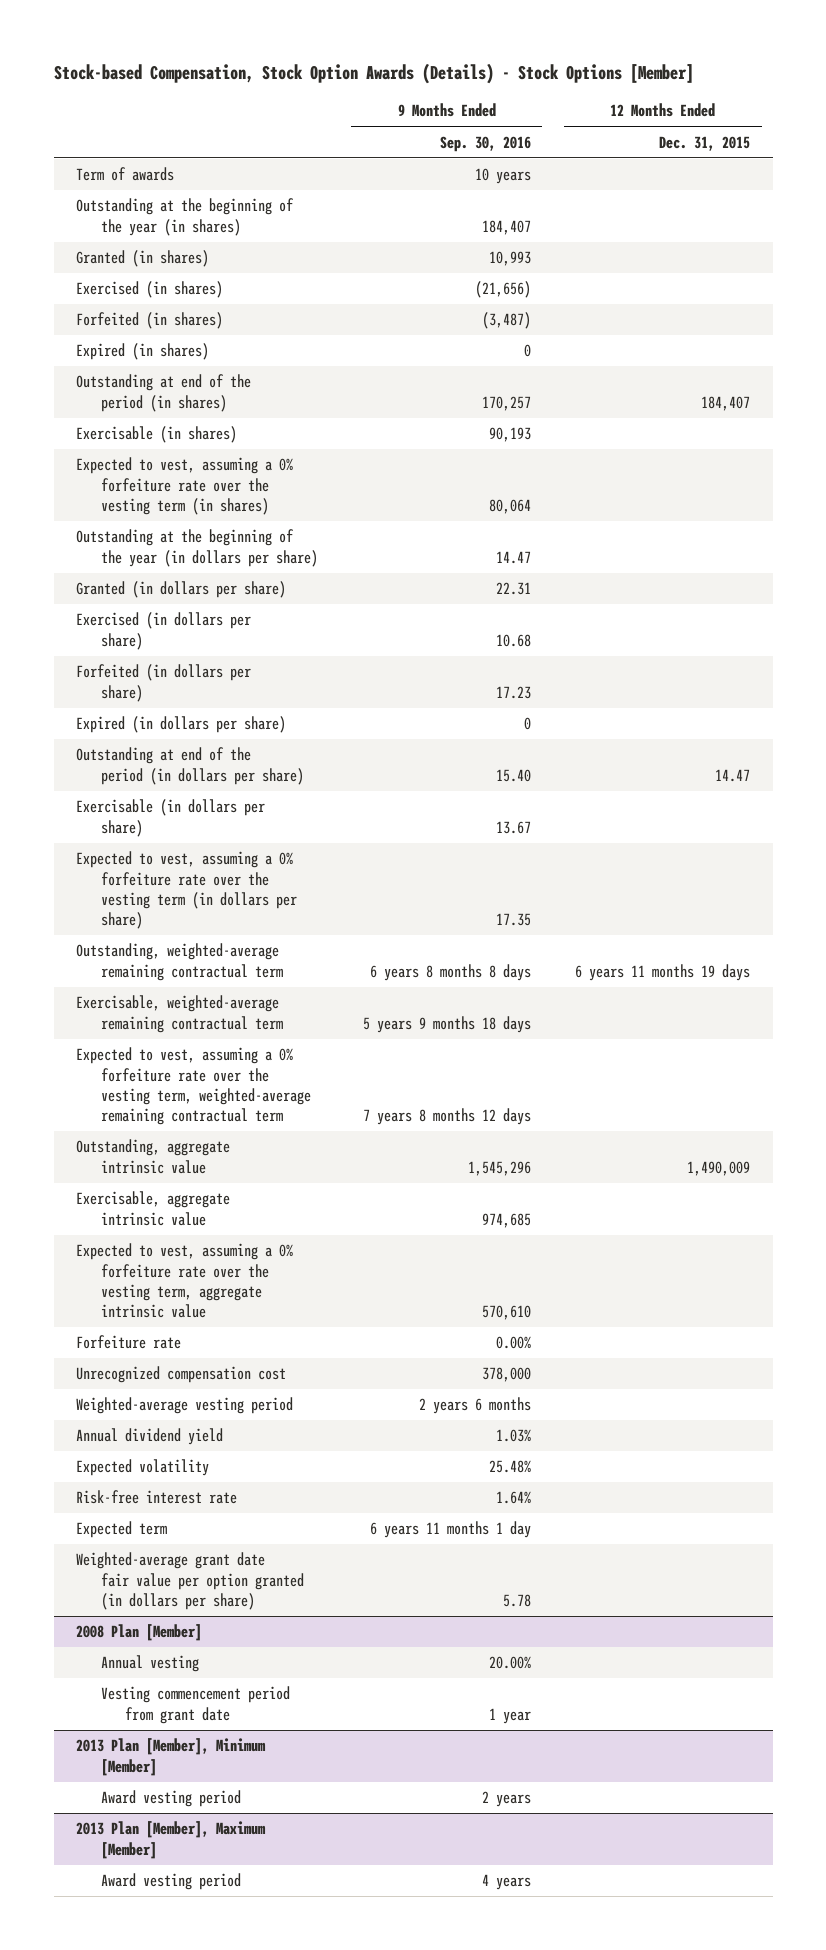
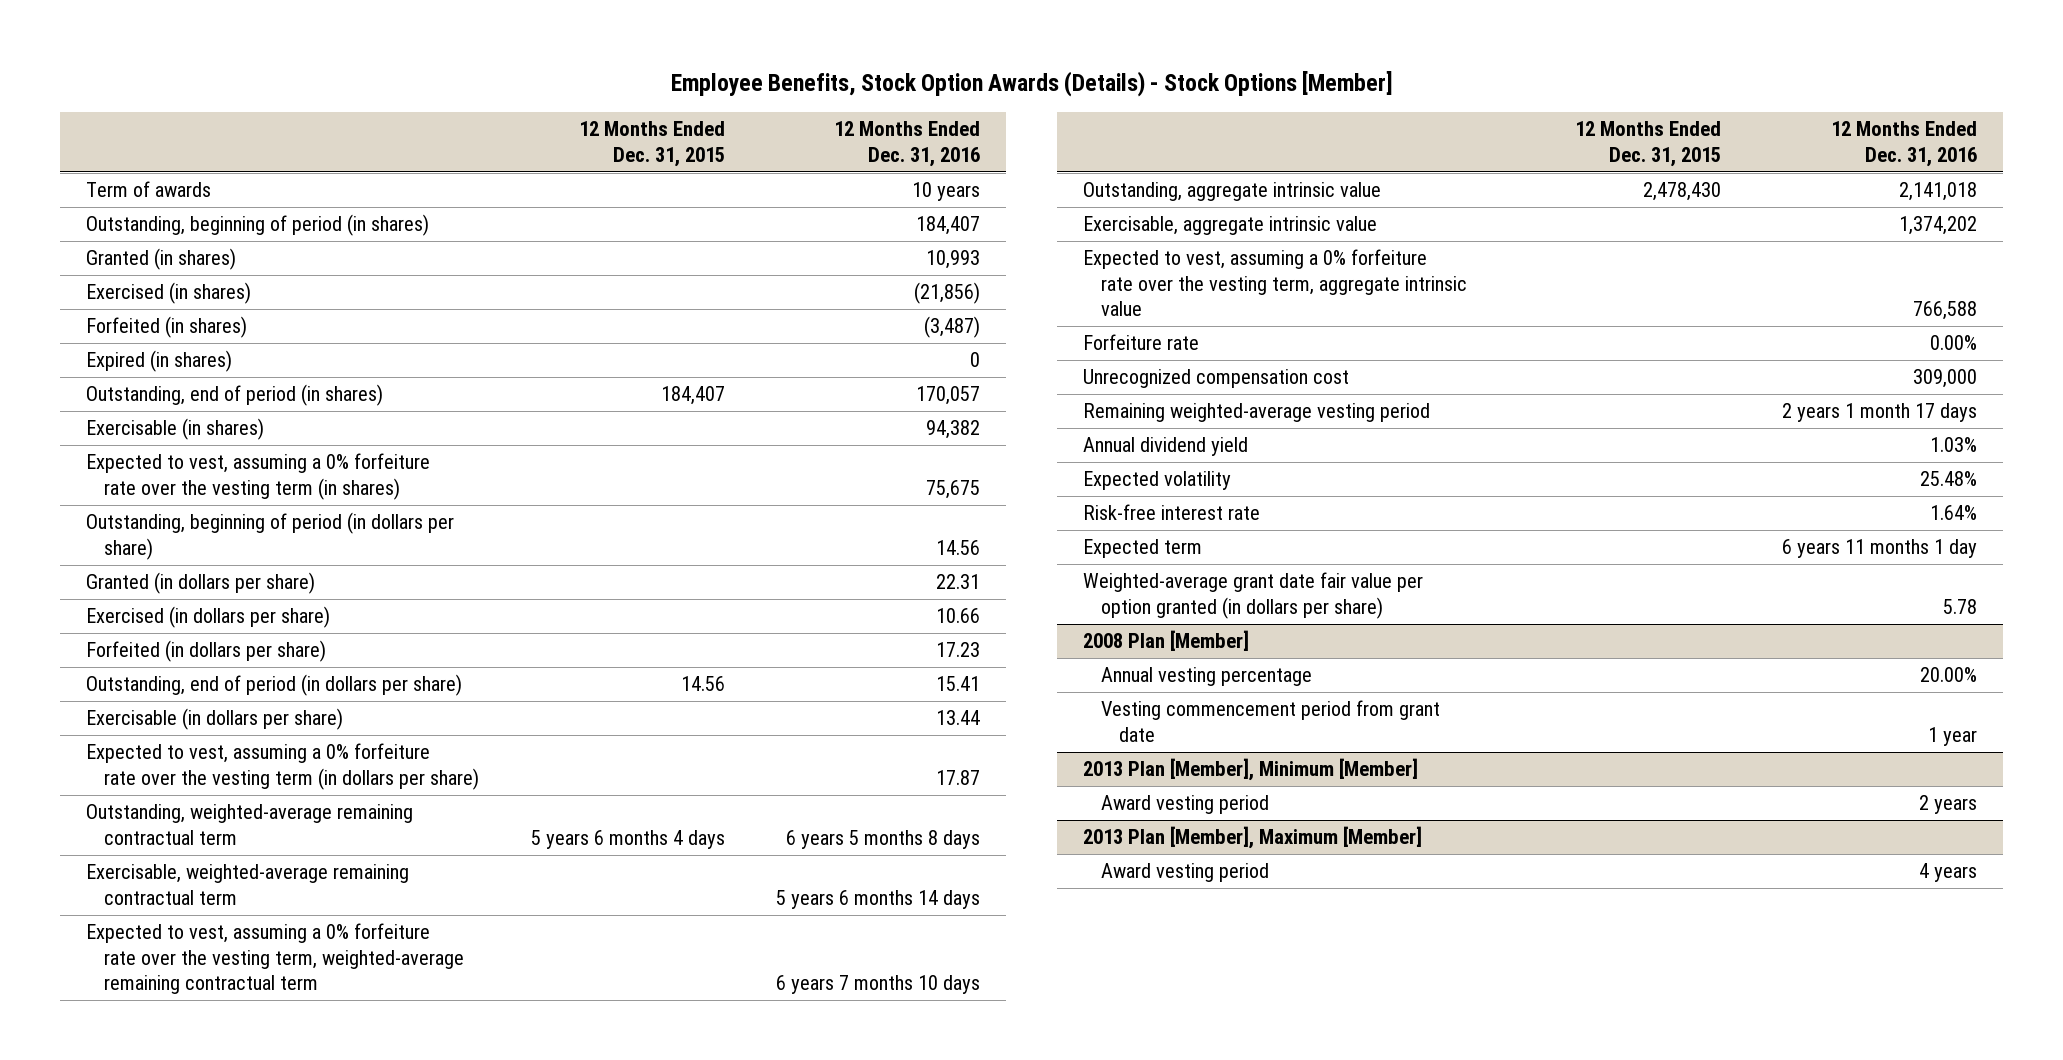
- Stock-based Compensation, Stock Option Awards (Details) - Stock Options [Member]
+ Employee Benefits, Stock Option Awards (Details) - Stock Options [Member]
- | 9 Months Ended Sep. 30, 2016 | 12 Months Ended Dec. 31, 2015
+ | 12 Months Ended Dec. 31, 2015 | 12 Months Ended Dec. 31, 2016
- Outstanding at the beginning of the year (in shares) | 184,407 |
+ Outstanding, beginning of period (in shares) | | 184,407
- Outstanding at end of the period (in shares) | 170,257 | 184,407
+ Outstanding, end of period (in shares) | 184,407 | 170,057
- Outstanding at the beginning of the year (in dollars per share) | 14.47 |
+ Outstanding, beginning of period (in dollars per share) | | 14.56
- Expired (in dollars per share) | 0 |
- Outstanding at end of the period (in dollars per share) | 15.40 | 14.47
+ Outstanding, end of period (in dollars per share) | 14.56 | 15.41
- Outstanding, weighted-average remaining contractual term | 6 years 8 months 8 days | 6 years 11 months 19 days
+ Outstanding, weighted-average remaining contractual term | 5 years 6 months 4 days | 6 years 5 months 8 days
- Outstanding, aggregate intrinsic value | 1,545,296 | 1,490,009
+ Outstanding, aggregate intrinsic value | 2,478,430 | 2,141,018
- Weighted-average vesting period | 2 years 6 months |
+ Remaining weighted-average vesting period | | 2 years 1 month 17 days
@ 2008 Plan [Member]
- Annual vesting | 20.00% |
+ Annual vesting percentage | | 20.00%

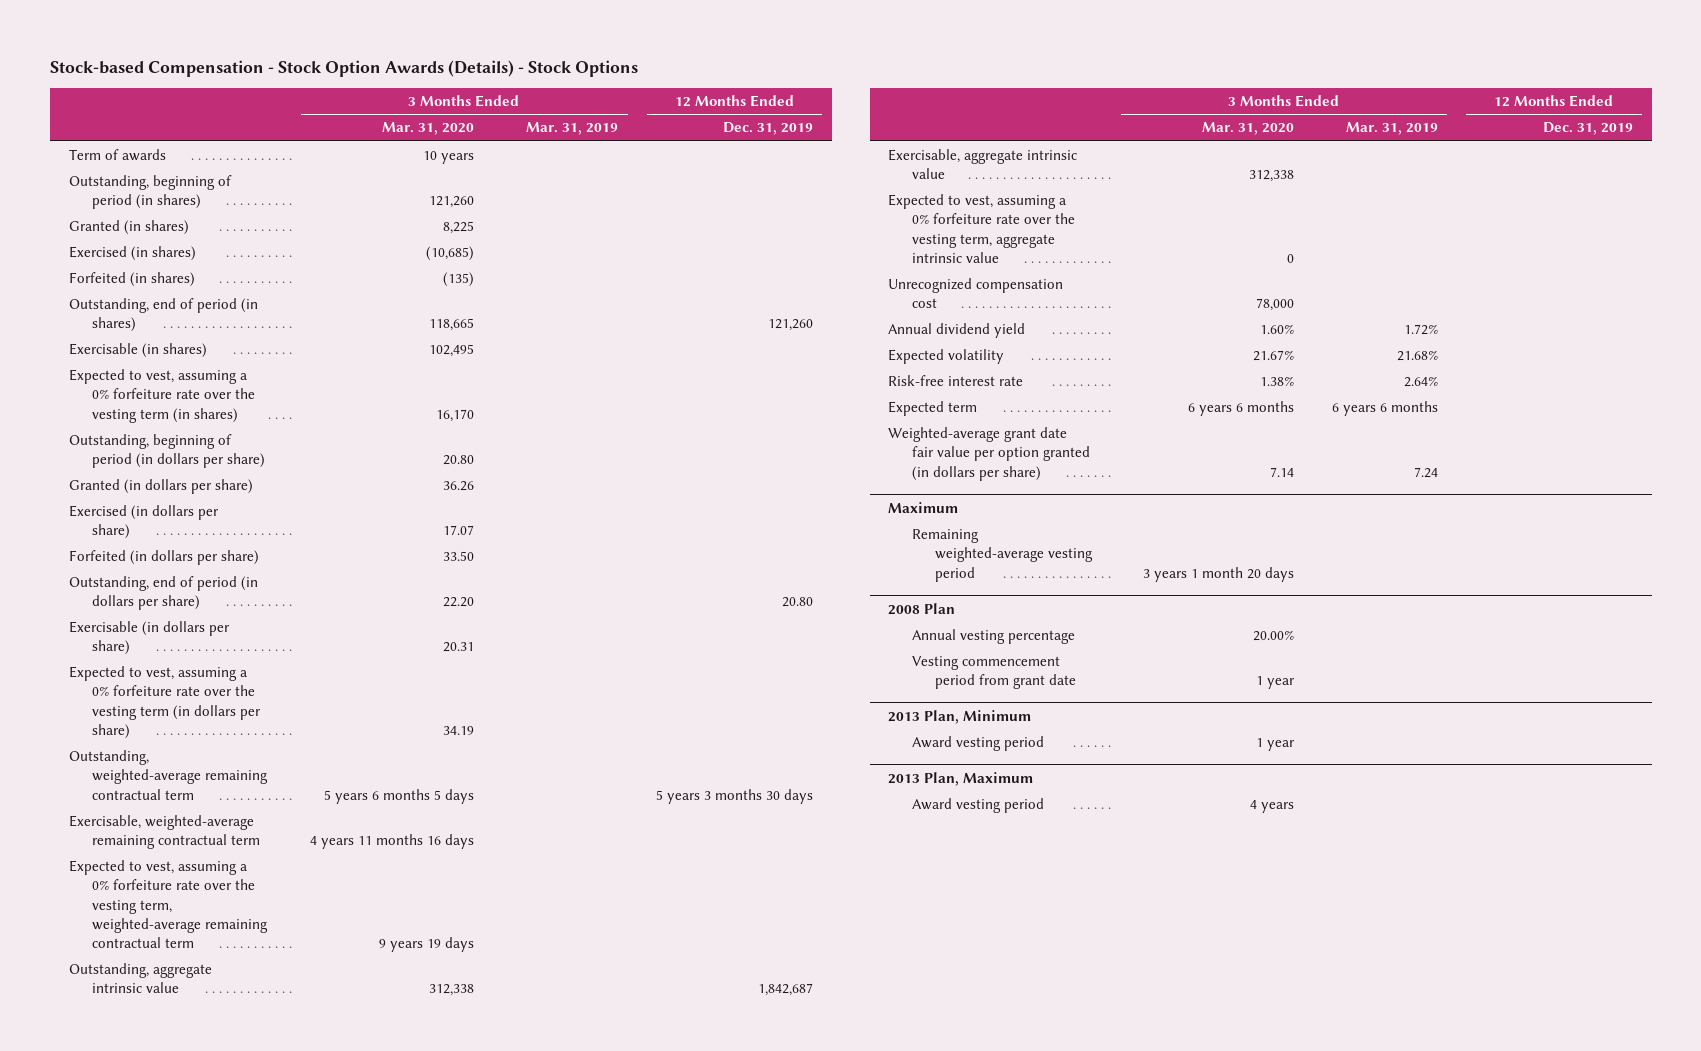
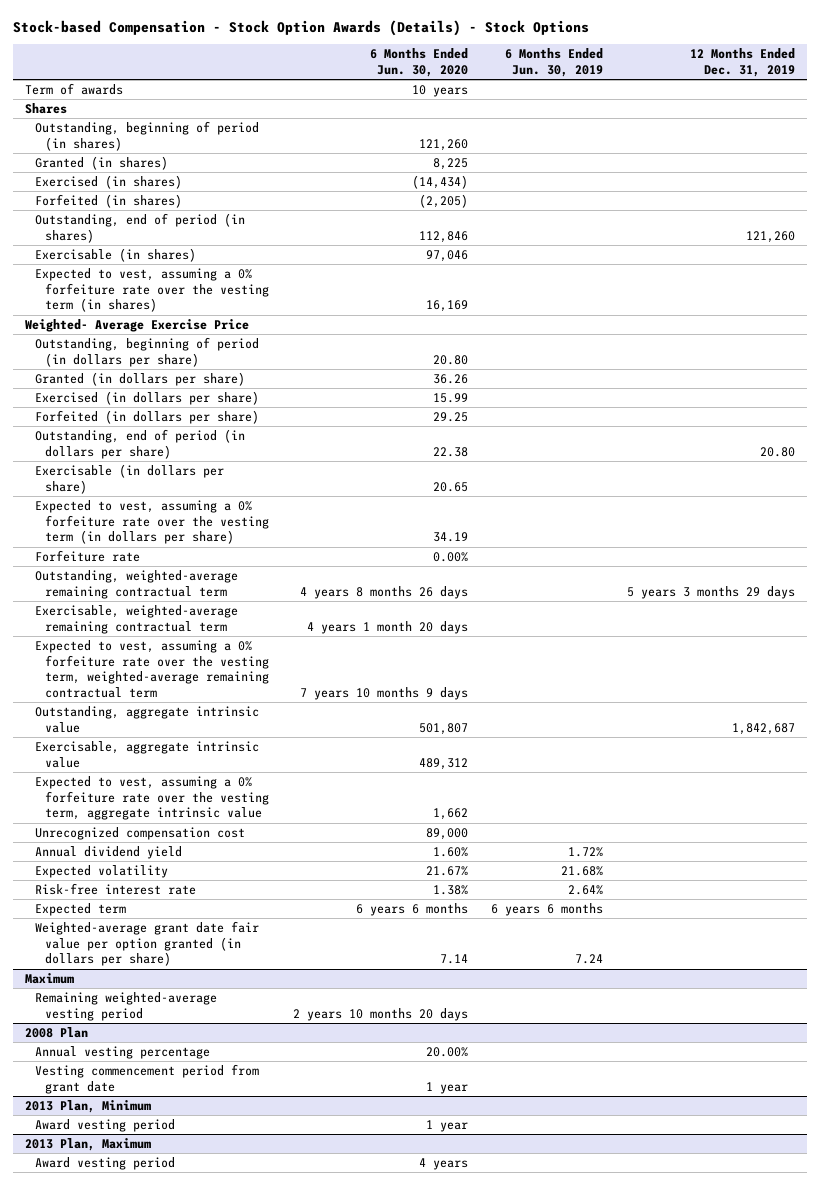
- | 3 Months Ended Mar. 31, 2020 | 3 Months Ended Mar. 31, 2019 | 12 Months Ended Dec. 31, 2019
+ | 6 Months Ended Jun. 30, 2020 | 6 Months Ended Jun. 30, 2019 | 12 Months Ended Dec. 31, 2019
+ Shares
+ Weighted- Average Exercise Price
- Outstanding, weighted-average remaining contractual term | 5 years 6 months 5 days | | 5 years 3 months 30 days
+ Forfeiture rate | 0.00% | |
+ Outstanding, weighted-average remaining contractual term | 4 years 8 months 26 days | | 5 years 3 months 29 days

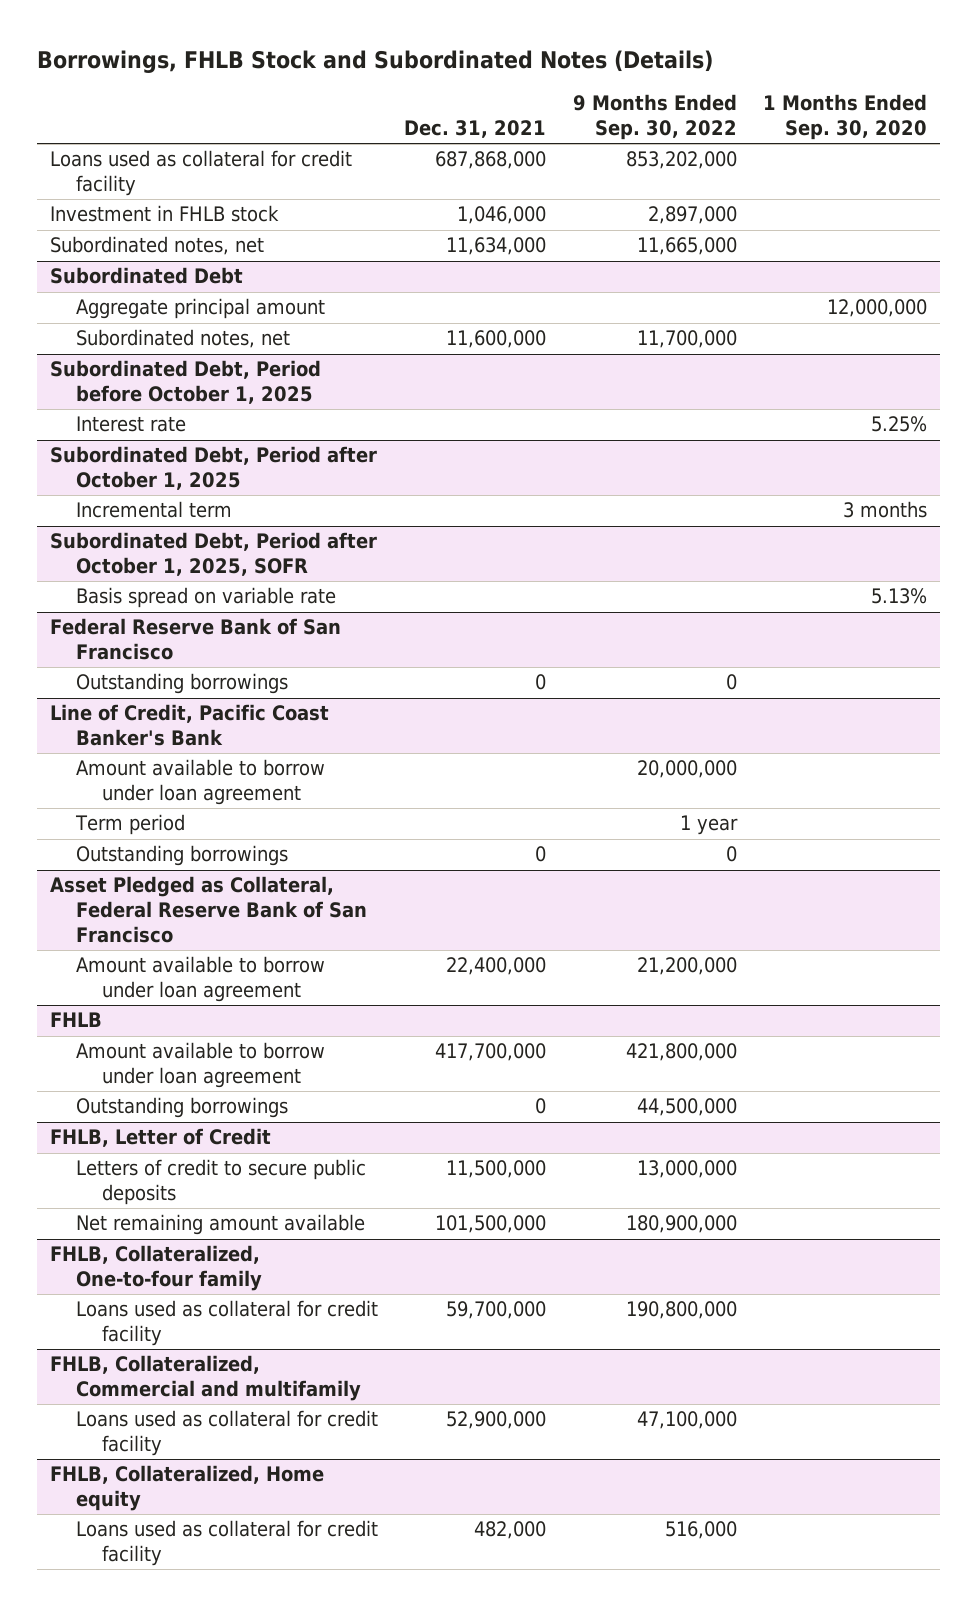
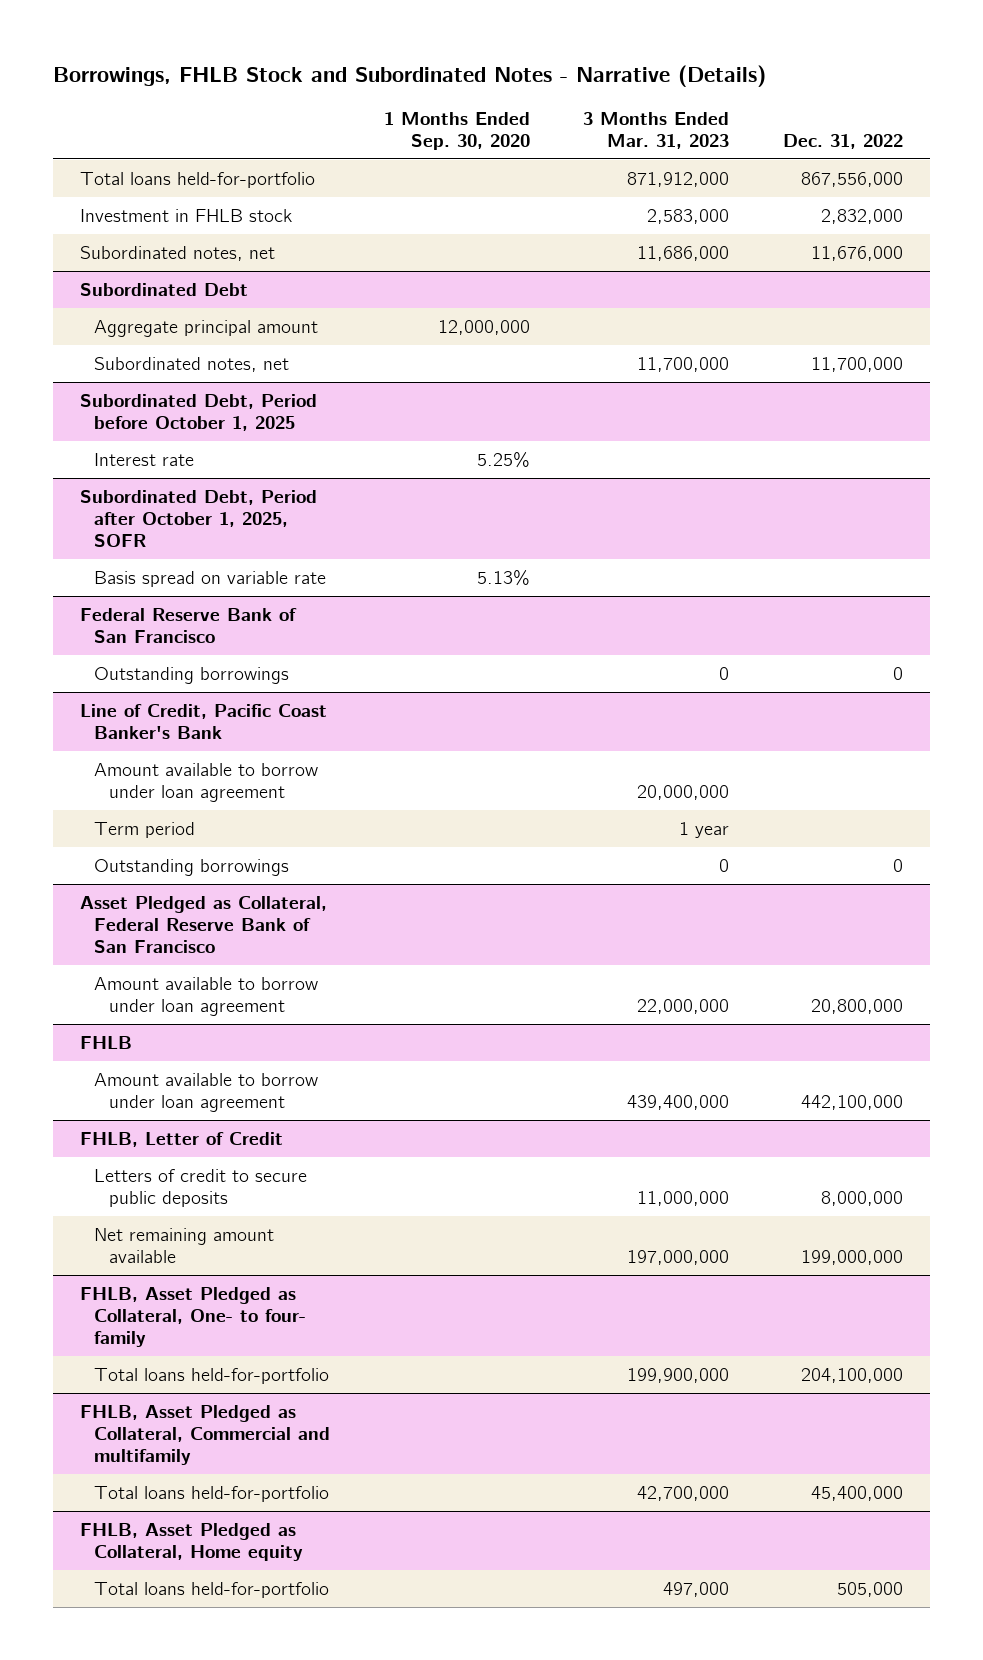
- Borrowings, FHLB Stock and Subordinated Notes (Details)
+ Borrowings, FHLB Stock and Subordinated Notes - Narrative (Details)
- | Dec. 31, 2021 | 9 Months Ended Sep. 30, 2022 | 1 Months Ended Sep. 30, 2020
+ | 1 Months Ended Sep. 30, 2020 | 3 Months Ended Mar. 31, 2023 | Dec. 31, 2022
- Loans used as collateral for credit facility | 687,868,000 | 853,202,000 |
+ Total loans held-for-portfolio | | 871,912,000 | 867,556,000
- Subordinated Debt, Period after October 1, 2025
- Incremental term | | | 3 months
@ FHLB
- Outstanding borrowings | 0 | 44,500,000 |
- FHLB, Collateralized, One-to-four family
- Loans used as collateral for credit facility | 59,700,000 | 190,800,000 |
- FHLB, Collateralized, Commercial and multifamily
- Loans used as collateral for credit facility | 52,900,000 | 47,100,000 |
- FHLB, Collateralized, Home equity
- Loans used as collateral for credit facility | 482,000 | 516,000 |
+ FHLB, Asset Pledged as Collateral, One- to four- family
+ Total loans held-for-portfolio | | 199,900,000 | 204,100,000
+ FHLB, Asset Pledged as Collateral, Commercial and multifamily
+ Total loans held-for-portfolio | | 42,700,000 | 45,400,000
+ FHLB, Asset Pledged as Collateral, Home equity
+ Total loans held-for-portfolio | | 497,000 | 505,000

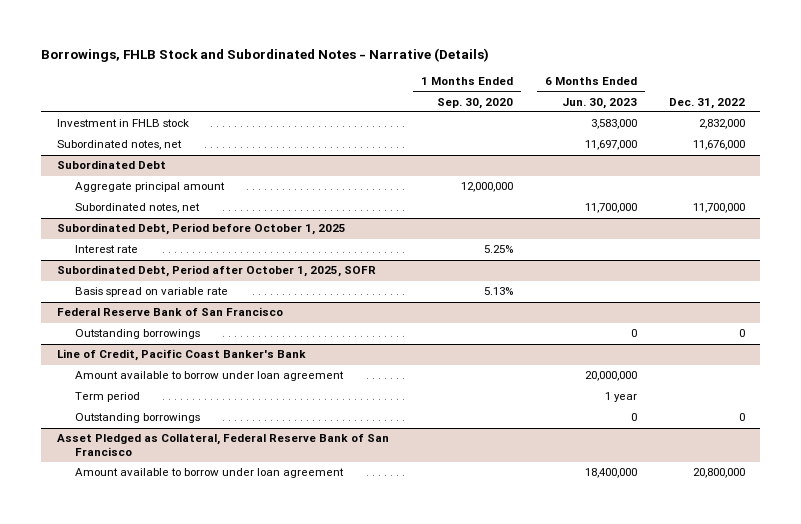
- | 1 Months Ended Sep. 30, 2020 | 3 Months Ended Mar. 31, 2023 | Dec. 31, 2022
+ | 1 Months Ended Sep. 30, 2020 | 6 Months Ended Jun. 30, 2023 | Dec. 31, 2022
- Total loans held-for-portfolio | | 871,912,000 | 867,556,000
- FHLB
- Amount available to borrow under loan agreement | | 439,400,000 | 442,100,000
- FHLB, Letter of Credit
- Letters of credit to secure public deposits | | 11,000,000 | 8,000,000
- Net remaining amount available | | 197,000,000 | 199,000,000
- FHLB, Asset Pledged as Collateral, One- to four- family
- Total loans held-for-portfolio | | 199,900,000 | 204,100,000
- FHLB, Asset Pledged as Collateral, Commercial and multifamily
- Total loans held-for-portfolio | | 42,700,000 | 45,400,000
- FHLB, Asset Pledged as Collateral, Home equity
- Total loans held-for-portfolio | | 497,000 | 505,000

